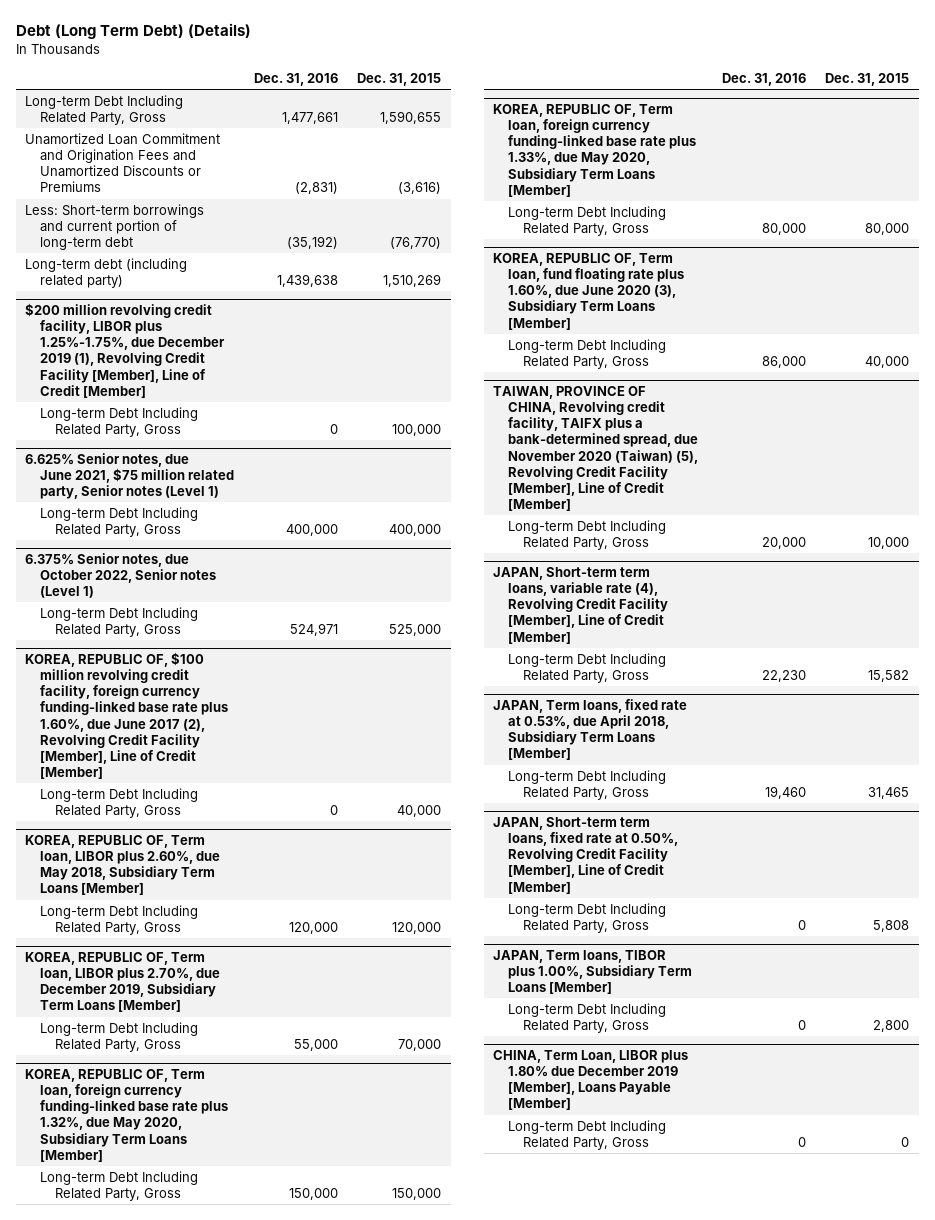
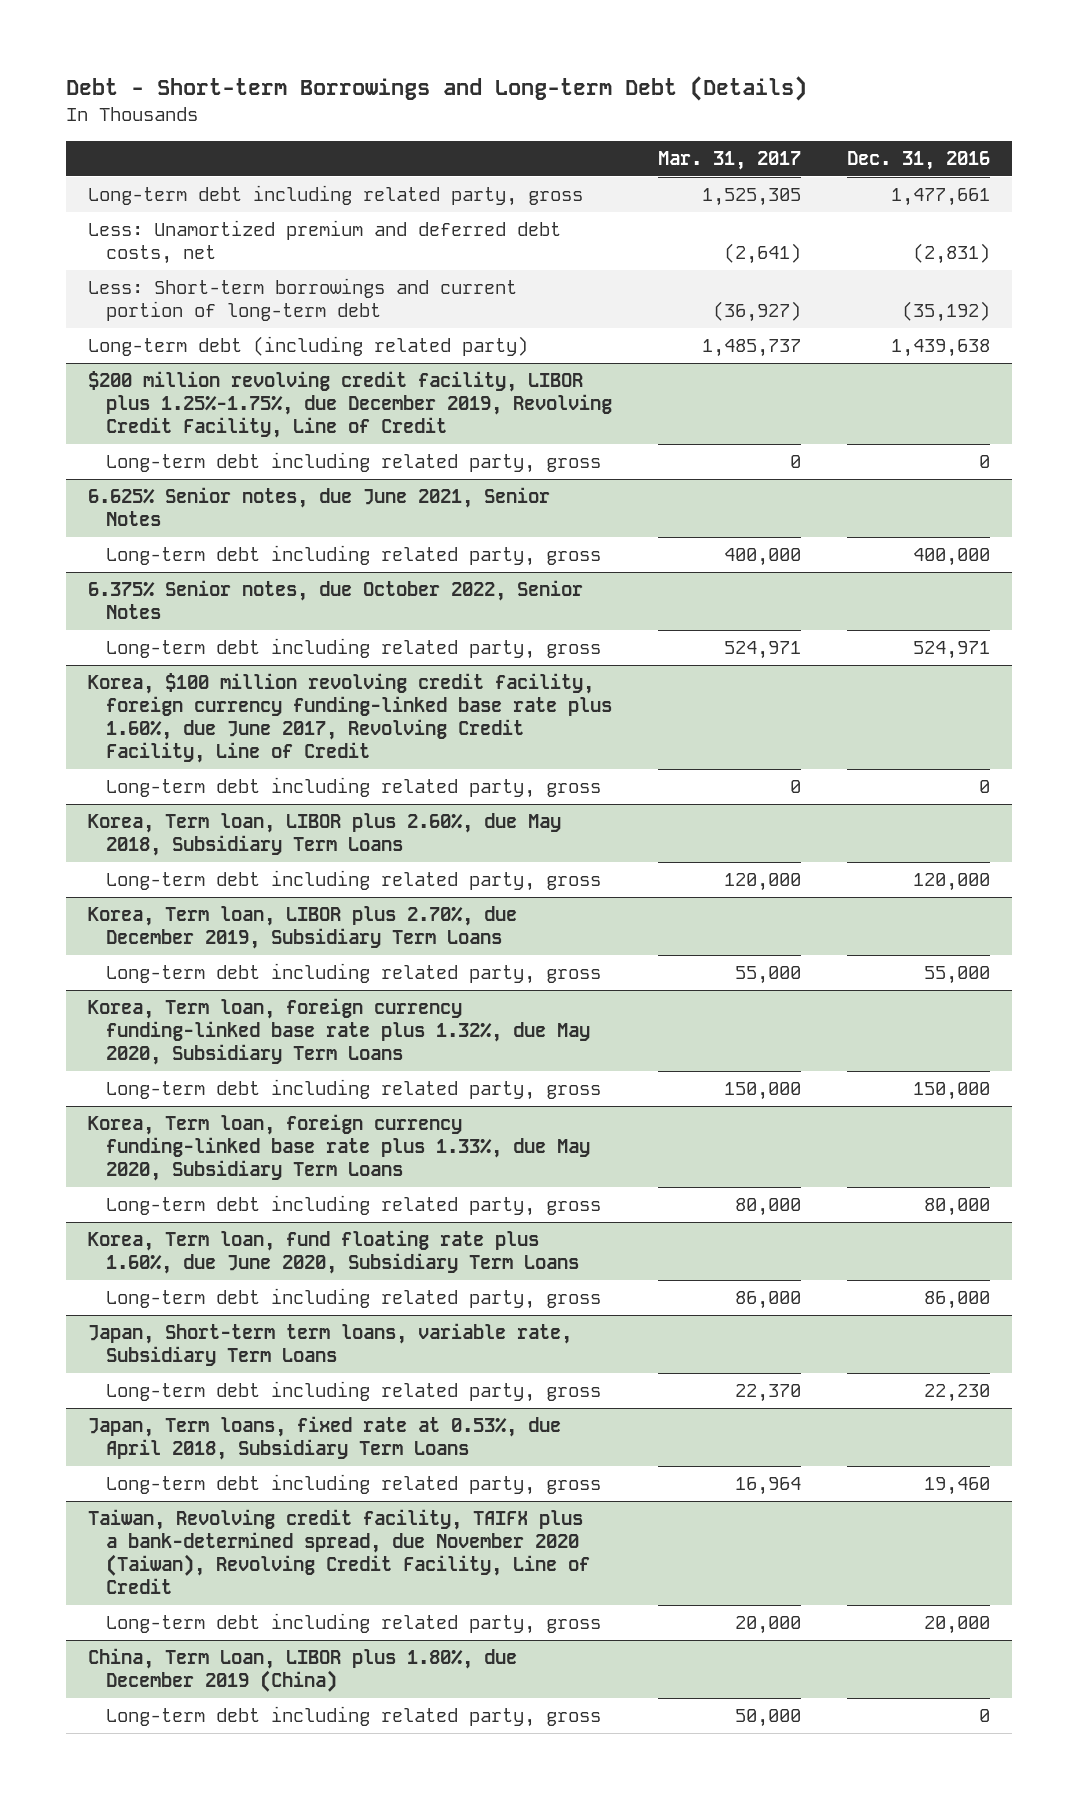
- Debt (Long Term Debt) (Details)
+ Debt - Short-term Borrowings and Long-term Debt (Details)
- | Dec. 31, 2016 | Dec. 31, 2015
+ | Mar. 31, 2017 | Dec. 31, 2016
- Long-term Debt Including Related Party, Gross | 1,477,661 | 1,590,655
- Unamortized Loan Commitment and Origination Fees and Unamortized Discounts or Premiums | (2,831) | (3,616)
+ Long-term debt including related party, gross | 1,525,305 | 1,477,661
+ Less: Unamortized premium and deferred debt costs, net | (2,641) | (2,831)
- $200 million revolving credit facility, LIBOR plus 1.25%-1.75%, due December 2019 (1), Revolving Credit Facility [Member], Line of Credit [Member]
- Long-term Debt Including Related Party, Gross | 0 | 100,000
- 6.625% Senior notes, due June 2021, $75 million related party, Senior notes (Level 1)
- Long-term Debt Including Related Party, Gross | 400,000 | 400,000
- 6.375% Senior notes, due October 2022, Senior notes (Level 1)
- Long-term Debt Including Related Party, Gross | 524,971 | 525,000
- KOREA, REPUBLIC OF, $100 million revolving credit facility, foreign currency funding-linked base rate plus 1.60%, due June 2017 (2), Revolving Credit Facility [Member], Line of Credit [Member]
- Long-term Debt Including Related Party, Gross | 0 | 40,000
- KOREA, REPUBLIC OF, Term loan, LIBOR plus 2.60%, due May 2018, Subsidiary Term Loans [Member]
- Long-term Debt Including Related Party, Gross | 120,000 | 120,000
- KOREA, REPUBLIC OF, Term loan, LIBOR plus 2.70%, due December 2019, Subsidiary Term Loans [Member]
- Long-term Debt Including Related Party, Gross | 55,000 | 70,000
- KOREA, REPUBLIC OF, Term loan, foreign currency funding-linked base rate plus 1.32%, due May 2020, Subsidiary Term Loans [Member]
- Long-term Debt Including Related Party, Gross | 150,000 | 150,000
- KOREA, REPUBLIC OF, Term loan, foreign currency funding-linked base rate plus 1.33%, due May 2020, Subsidiary Term Loans [Member]
- Long-term Debt Including Related Party, Gross | 80,000 | 80,000
- KOREA, REPUBLIC OF, Term loan, fund floating rate plus 1.60%, due June 2020 (3), Subsidiary Term Loans [Member]
- Long-term Debt Including Related Party, Gross | 86,000 | 40,000
- TAIWAN, PROVINCE OF CHINA, Revolving credit facility, TAIFX plus a bank-determined spread, due November 2020 (Taiwan) (5), Revolving Credit Facility [Member], Line of Credit [Member]
- Long-term Debt Including Related Party, Gross | 20,000 | 10,000
- JAPAN, Short-term term loans, variable rate (4), Revolving Credit Facility [Member], Line of Credit [Member]
- Long-term Debt Including Related Party, Gross | 22,230 | 15,582
- JAPAN, Term loans, fixed rate at 0.53%, due April 2018, Subsidiary Term Loans [Member]
- Long-term Debt Including Related Party, Gross | 19,460 | 31,465
- JAPAN, Short-term term loans, fixed rate at 0.50%, Revolving Credit Facility [Member], Line of Credit [Member]
- Long-term Debt Including Related Party, Gross | 0 | 5,808
- JAPAN, Term loans, TIBOR plus 1.00%, Subsidiary Term Loans [Member]
- Long-term Debt Including Related Party, Gross | 0 | 2,800
- CHINA, Term Loan, LIBOR plus 1.80% due December 2019 [Member], Loans Payable [Member]
- Long-term Debt Including Related Party, Gross | 0 | 0
+ $200 million revolving credit facility, LIBOR plus 1.25%-1.75%, due December 2019, Revolving Credit Facility, Line of Credit
+ Long-term debt including related party, gross | 0 | 0
+ 6.625% Senior notes, due June 2021, Senior Notes
+ Long-term debt including related party, gross | 400,000 | 400,000
+ 6.375% Senior notes, due October 2022, Senior Notes
+ Long-term debt including related party, gross | 524,971 | 524,971
+ Korea, $100 million revolving credit facility, foreign currency funding-linked base rate plus 1.60%, due June 2017, Revolving Credit Facility, Line of Credit
+ Long-term debt including related party, gross | 0 | 0
+ Korea, Term loan, LIBOR plus 2.60%, due May 2018, Subsidiary Term Loans
+ Long-term debt including related party, gross | 120,000 | 120,000
+ Korea, Term loan, LIBOR plus 2.70%, due December 2019, Subsidiary Term Loans
+ Long-term debt including related party, gross | 55,000 | 55,000
+ Korea, Term loan, foreign currency funding-linked base rate plus 1.32%, due May 2020, Subsidiary Term Loans
+ Long-term debt including related party, gross | 150,000 | 150,000
+ Korea, Term loan, foreign currency funding-linked base rate plus 1.33%, due May 2020, Subsidiary Term Loans
+ Long-term debt including related party, gross | 80,000 | 80,000
+ Korea, Term loan, fund floating rate plus 1.60%, due June 2020, Subsidiary Term Loans
+ Long-term debt including related party, gross | 86,000 | 86,000
+ Japan, Short-term term loans, variable rate, Subsidiary Term Loans
+ Long-term debt including related party, gross | 22,370 | 22,230
+ Japan, Term loans, fixed rate at 0.53%, due April 2018, Subsidiary Term Loans
+ Long-term debt including related party, gross | 16,964 | 19,460
+ Taiwan, Revolving credit facility, TAIFX plus a bank-determined spread, due November 2020 (Taiwan), Revolving Credit Facility, Line of Credit
+ Long-term debt including related party, gross | 20,000 | 20,000
+ China, Term Loan, LIBOR plus 1.80%, due December 2019 (China)
+ Long-term debt including related party, gross | 50,000 | 0

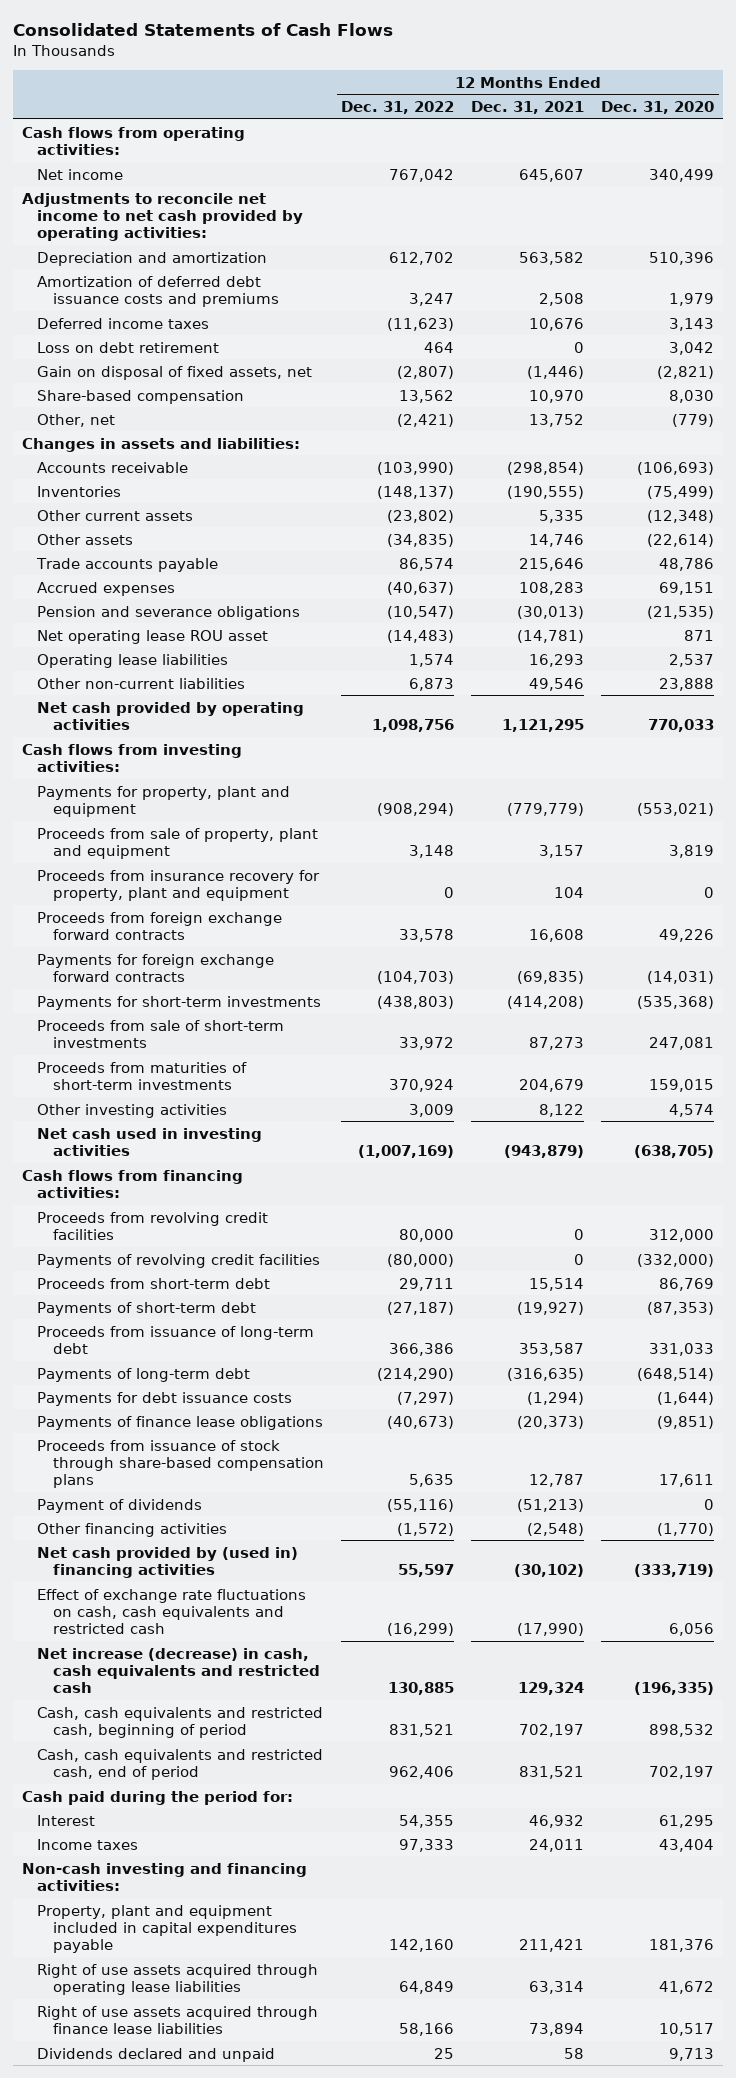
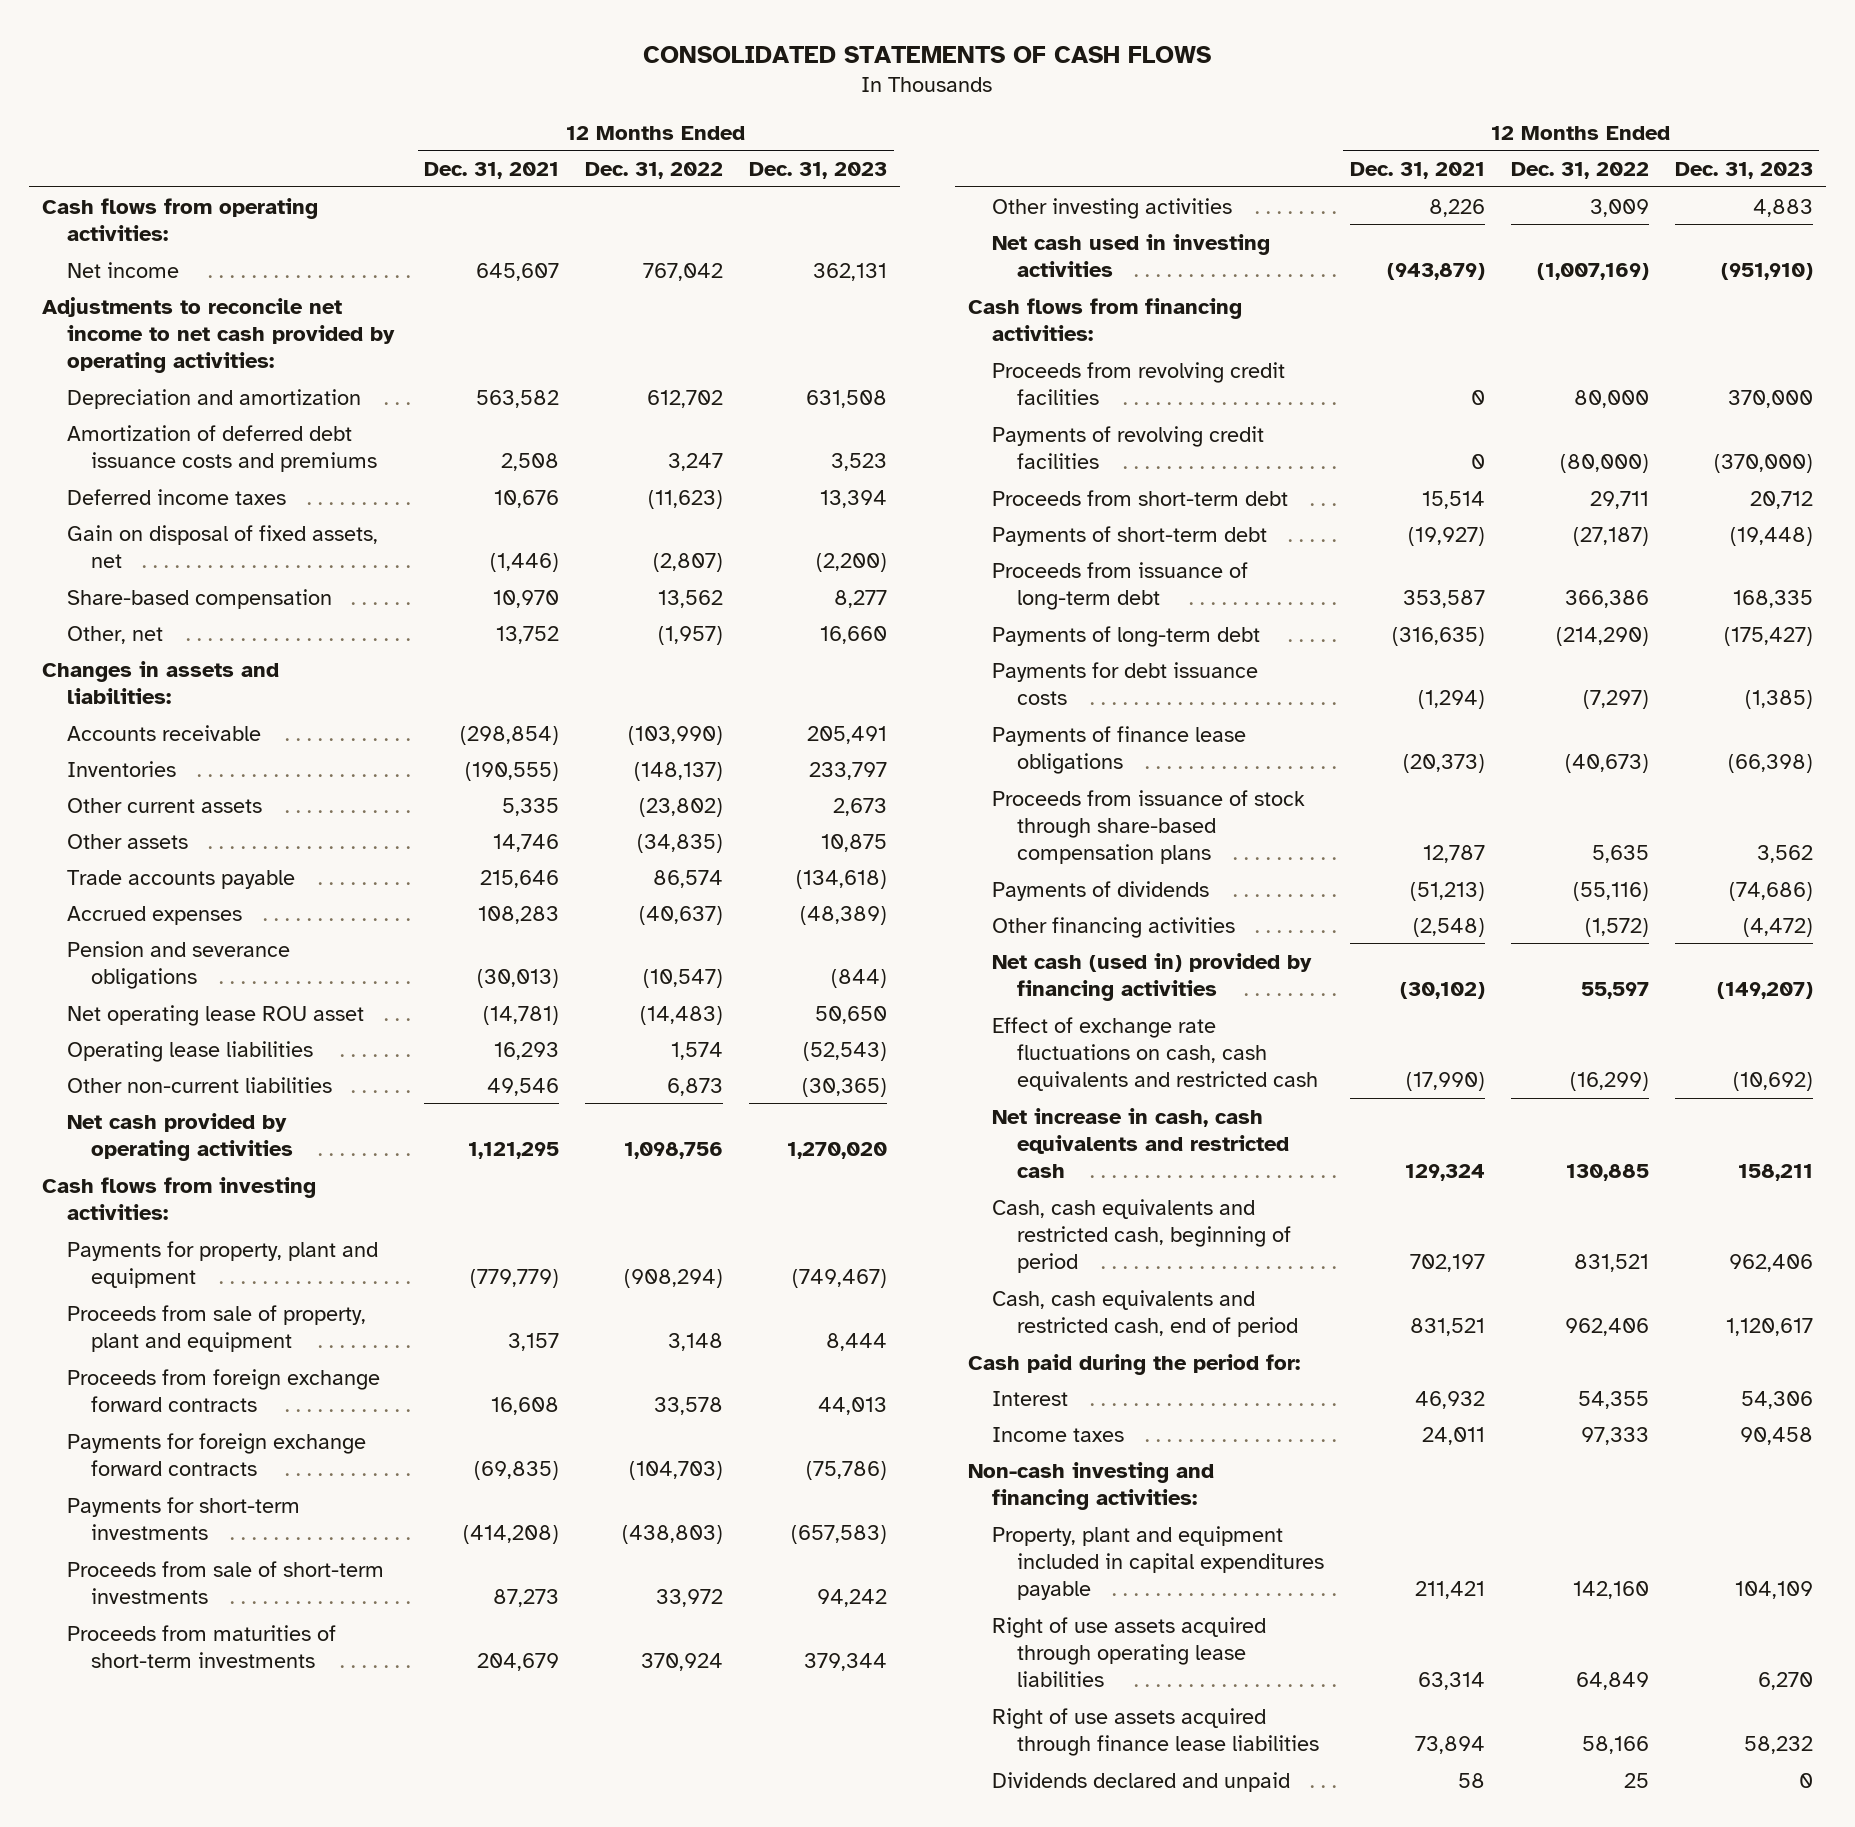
- Consolidated Statements of Cash Flows
+ CONSOLIDATED STATEMENTS OF CASH FLOWS
- | 12 Months Ended Dec. 31, 2022 | 12 Months Ended Dec. 31, 2021 | 12 Months Ended Dec. 31, 2020
+ | 12 Months Ended Dec. 31, 2021 | 12 Months Ended Dec. 31, 2022 | 12 Months Ended Dec. 31, 2023
- Loss on debt retirement | 464 | 0 | 3,042
- Other, net | (2,421) | 13,752 | (779)
+ Other, net | 13,752 | (1,957) | 16,660
- Proceeds from insurance recovery for property, plant and equipment | 0 | 104 | 0
- Other investing activities | 3,009 | 8,122 | 4,574
+ Other investing activities | 8,226 | 3,009 | 4,883
- Payment of dividends | (55,116) | (51,213) | 0
+ Payments of dividends | (51,213) | (55,116) | (74,686)
- Net cash provided by (used in) financing activities | 55,597 | (30,102) | (333,719)
+ Net cash (used in) provided by financing activities | (30,102) | 55,597 | (149,207)
- Net increase (decrease) in cash, cash equivalents and restricted cash | 130,885 | 129,324 | (196,335)
+ Net increase in cash, cash equivalents and restricted cash | 129,324 | 130,885 | 158,211

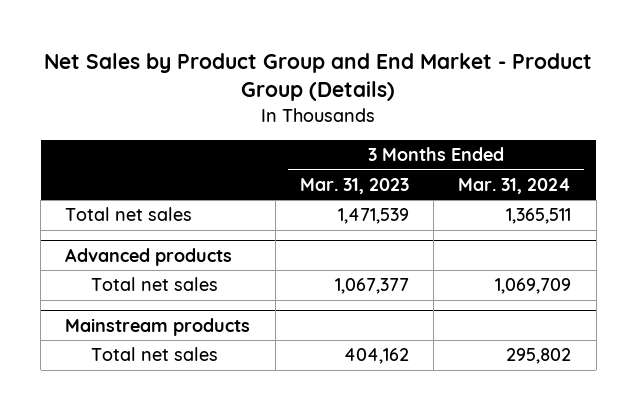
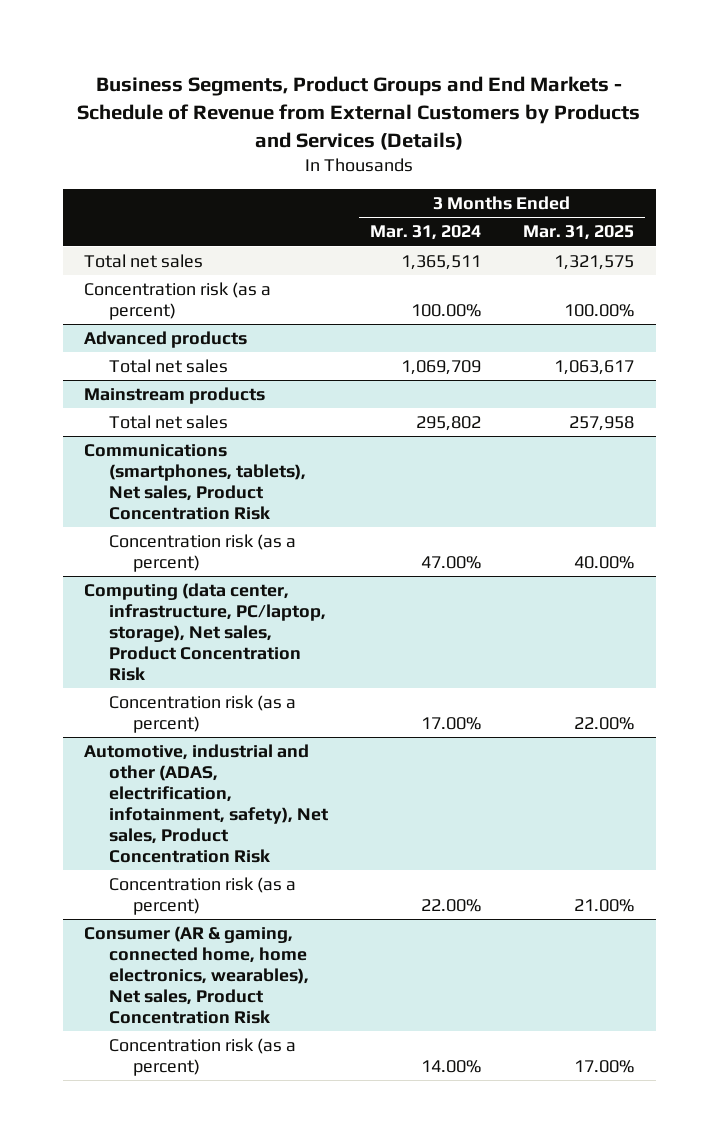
- Net Sales by Product Group and End Market - Product Group (Details)
+ Business Segments, Product Groups and End Markets - Schedule of Revenue from External Customers by Products and Services (Details)
- | 3 Months Ended Mar. 31, 2023 | 3 Months Ended Mar. 31, 2024
+ | 3 Months Ended Mar. 31, 2024 | 3 Months Ended Mar. 31, 2025
+ Concentration risk (as a percent) | 100.00% | 100.00%
+ Communications (smartphones, tablets), Net sales, Product Concentration Risk
+ Concentration risk (as a percent) | 47.00% | 40.00%
+ Computing (data center, infrastructure, PC/laptop, storage), Net sales, Product Concentration Risk
+ Concentration risk (as a percent) | 17.00% | 22.00%
+ Automotive, industrial and other (ADAS, electrification, infotainment, safety), Net sales, Product Concentration Risk
+ Concentration risk (as a percent) | 22.00% | 21.00%
+ Consumer (AR & gaming, connected home, home electronics, wearables), Net sales, Product Concentration Risk
+ Concentration risk (as a percent) | 14.00% | 17.00%

